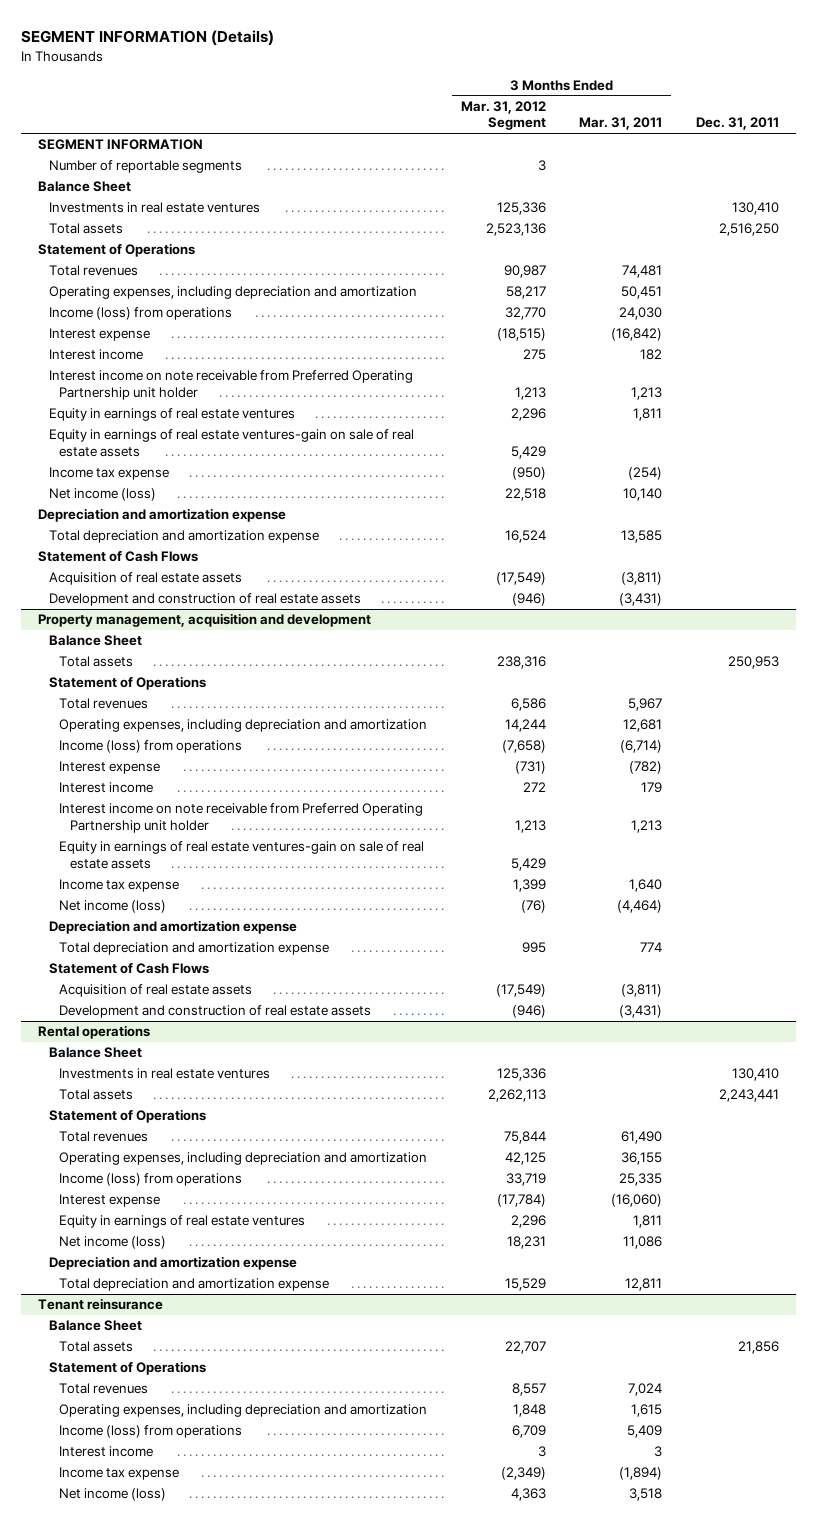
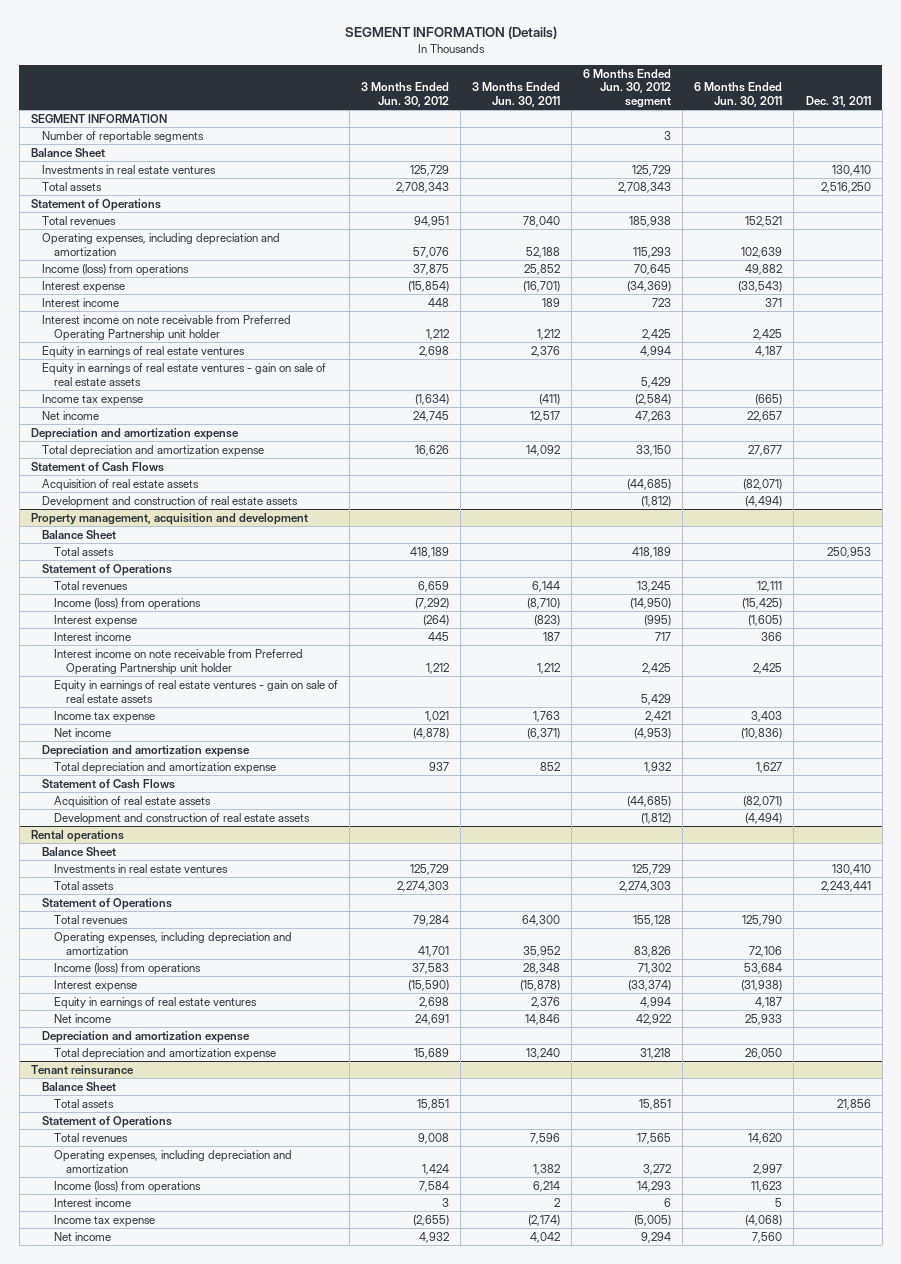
- | 3 Months Ended Mar. 31, 2012 Segment | 3 Months Ended Mar. 31, 2011 | Dec. 31, 2011
+ | 3 Months Ended Jun. 30, 2012 | 3 Months Ended Jun. 30, 2011 | 6 Months Ended Jun. 30, 2012 segment | 6 Months Ended Jun. 30, 2011 | Dec. 31, 2011
- Equity in earnings of real estate ventures-gain on sale of real estate assets | 5,429 | |
+ Equity in earnings of real estate ventures - gain on sale of real estate assets | | | 5,429 | |
- Net income (loss) | 22,518 | 10,140 |
+ Net income | 24,745 | 12,517 | 47,263 | 22,657 |
@ Property management, acquisition and development
- Operating expenses, including depreciation and amortization | 14,244 | 12,681 |
- Equity in earnings of real estate ventures-gain on sale of real estate assets | 5,429 | |
+ Equity in earnings of real estate ventures - gain on sale of real estate assets | | | 5,429 | |
- Net income (loss) | (76) | (4,464) |
+ Net income | (4,878) | (6,371) | (4,953) | (10,836) |
@ Rental operations
- Net income (loss) | 18,231 | 11,086 |
+ Net income | 24,691 | 14,846 | 42,922 | 25,933 |
@ Tenant reinsurance
- Net income (loss) | 4,363 | 3,518 |
+ Net income | 4,932 | 4,042 | 9,294 | 7,560 |

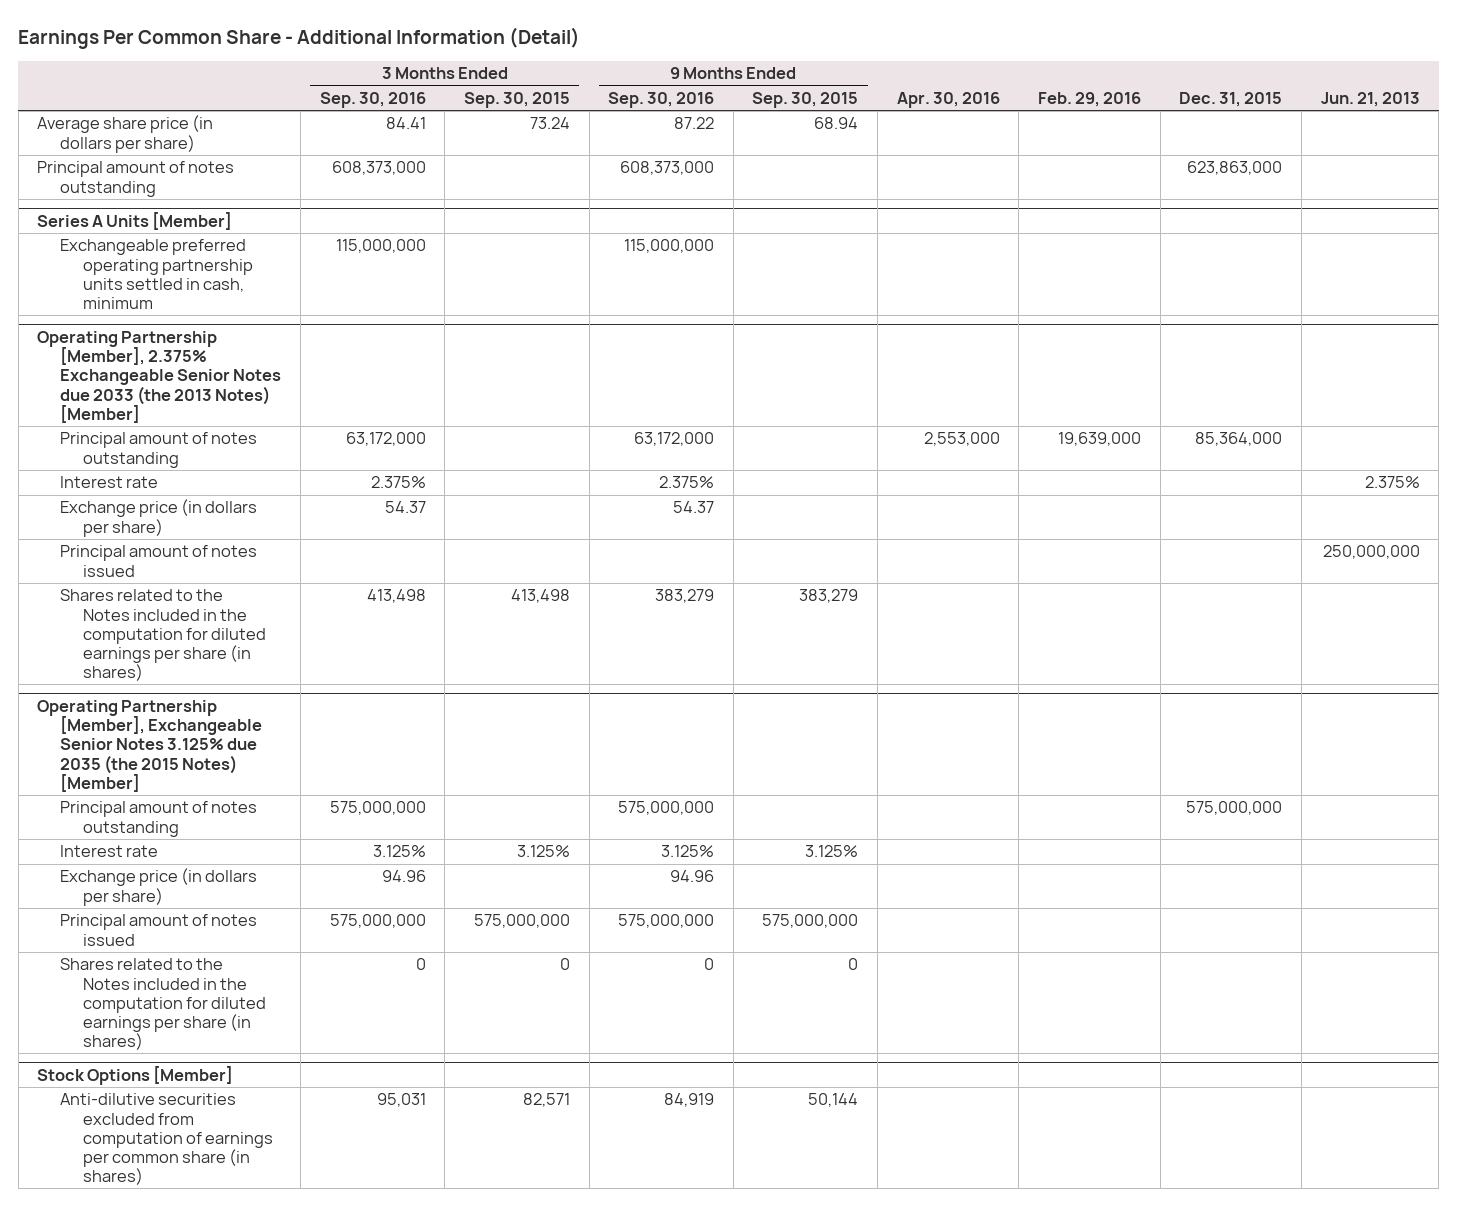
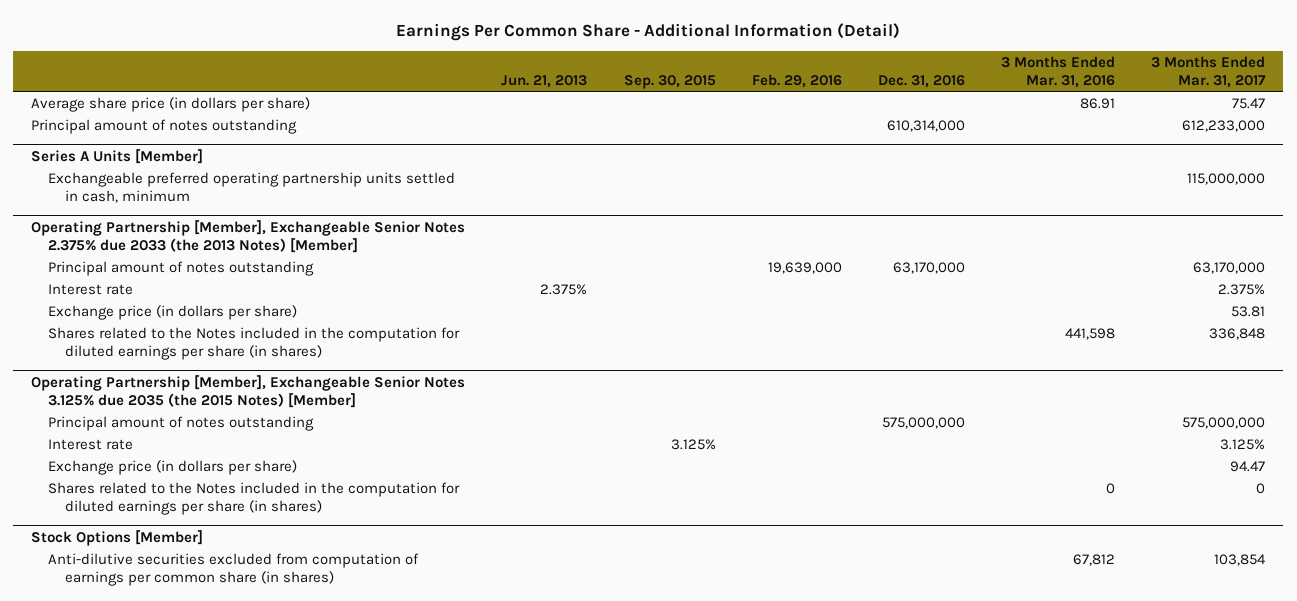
- | 3 Months Ended Sep. 30, 2016 | 3 Months Ended Sep. 30, 2015 | 9 Months Ended Sep. 30, 2016 | 9 Months Ended Sep. 30, 2015 | Apr. 30, 2016 | Feb. 29, 2016 | Dec. 31, 2015 | Jun. 21, 2013
+ | Jun. 21, 2013 | Sep. 30, 2015 | Feb. 29, 2016 | Dec. 31, 2016 | 3 Months Ended Mar. 31, 2016 | 3 Months Ended Mar. 31, 2017
- Operating Partnership [Member], 2.375% Exchangeable Senior Notes due 2033 (the 2013 Notes) [Member]
+ Operating Partnership [Member], Exchangeable Senior Notes 2.375% due 2033 (the 2013 Notes) [Member]
- Principal amount of notes issued | | | | | | | | 250,000,000
@ Operating Partnership [Member], Exchangeable Senior Notes 3.125% due 2035 (the 2015 Notes) [Member]
- Principal amount of notes issued | 575,000,000 | 575,000,000 | 575,000,000 | 575,000,000 | | | |

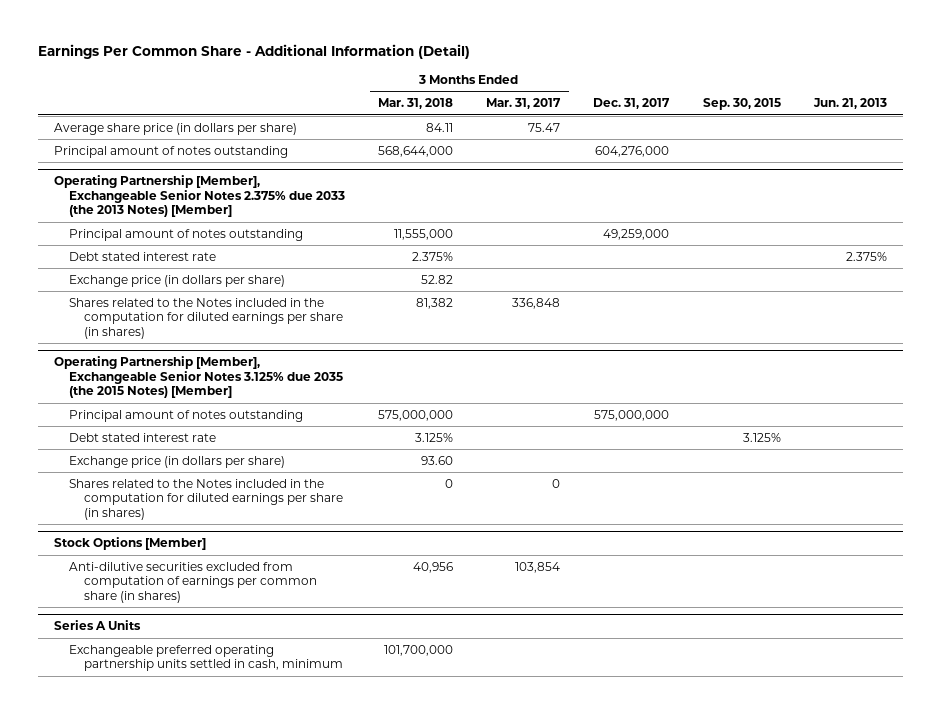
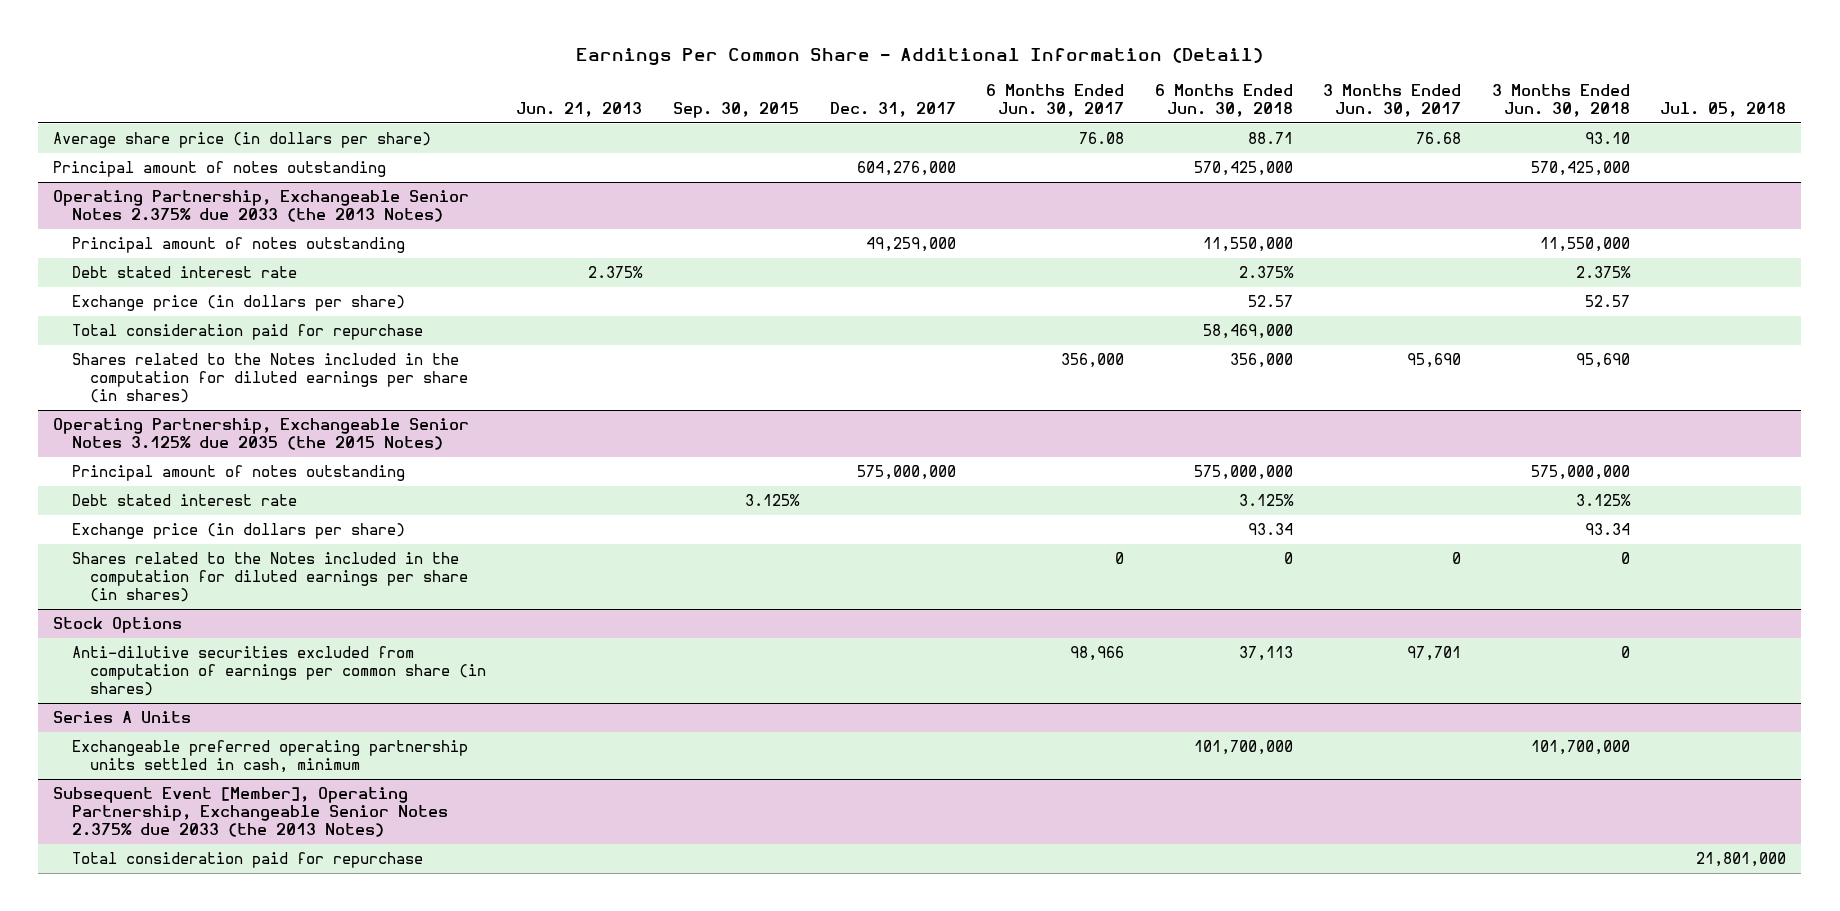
- | 3 Months Ended Mar. 31, 2018 | 3 Months Ended Mar. 31, 2017 | Dec. 31, 2017 | Sep. 30, 2015 | Jun. 21, 2013
+ | Jun. 21, 2013 | Sep. 30, 2015 | Dec. 31, 2017 | 6 Months Ended Jun. 30, 2017 | 6 Months Ended Jun. 30, 2018 | 3 Months Ended Jun. 30, 2017 | 3 Months Ended Jun. 30, 2018 | Jul. 05, 2018
- Operating Partnership [Member], Exchangeable Senior Notes 2.375% due 2033 (the 2013 Notes) [Member]
+ Operating Partnership, Exchangeable Senior Notes 2.375% due 2033 (the 2013 Notes)
+ Total consideration paid for repurchase | | | | | 58,469,000 | | |
- Operating Partnership [Member], Exchangeable Senior Notes 3.125% due 2035 (the 2015 Notes) [Member]
+ Operating Partnership, Exchangeable Senior Notes 3.125% due 2035 (the 2015 Notes)
- Stock Options [Member]
+ Stock Options
+ Subsequent Event [Member], Operating Partnership, Exchangeable Senior Notes 2.375% due 2033 (the 2013 Notes)
+ Total consideration paid for repurchase | | | | | | | | 21,801,000

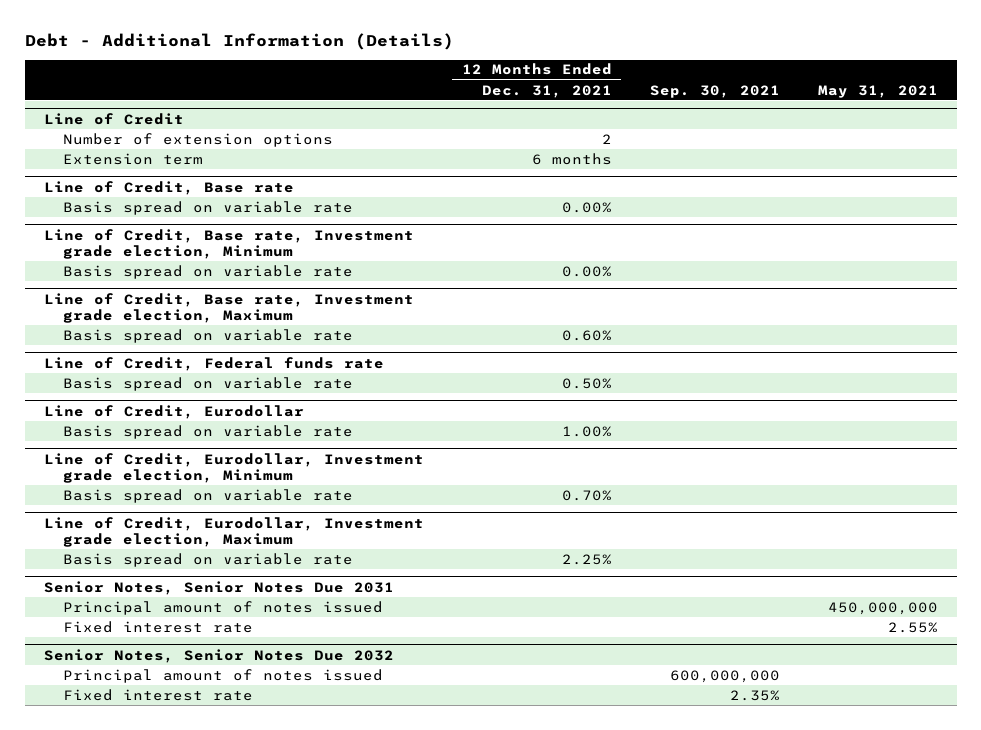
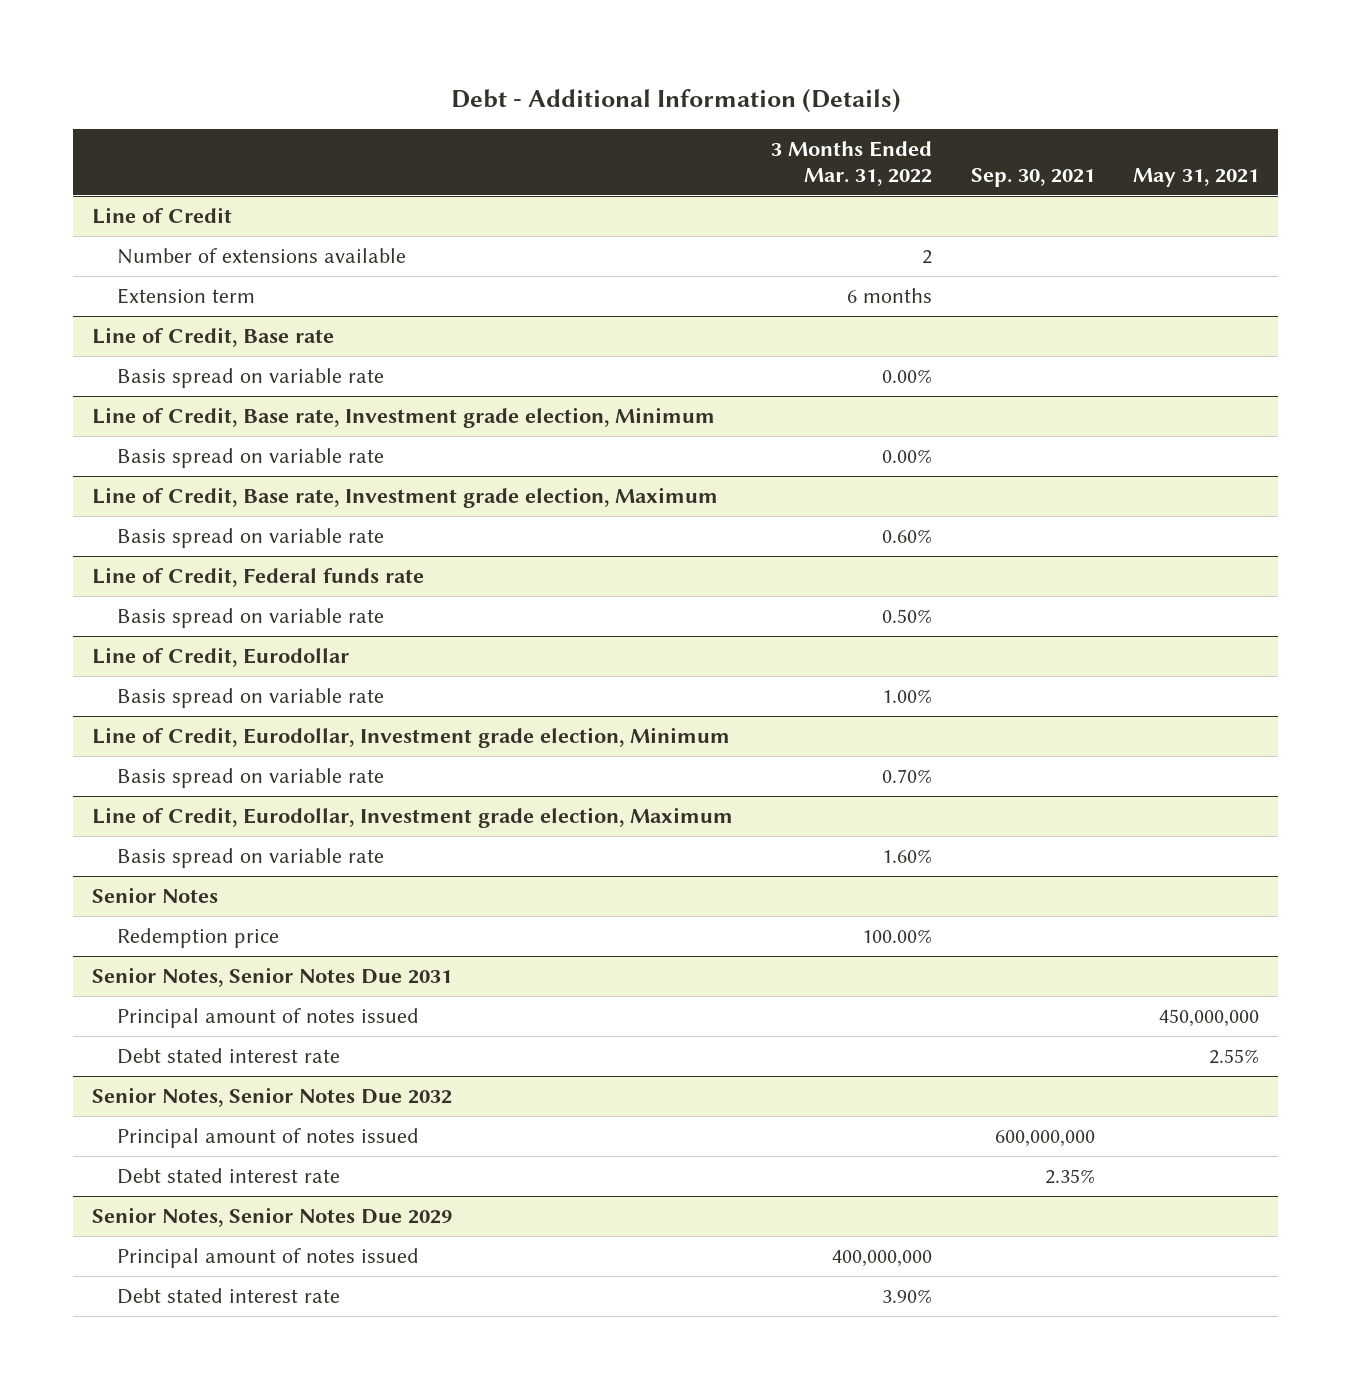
- | 12 Months Ended Dec. 31, 2021 | Sep. 30, 2021 | May 31, 2021
+ | 3 Months Ended Mar. 31, 2022 | Sep. 30, 2021 | May 31, 2021
@ Line of Credit
- Number of extension options | 2 | |
+ Number of extensions available | 2 | |
+ Senior Notes
+ Redemption price | 100.00% | |
@ Senior Notes, Senior Notes Due 2031
- Fixed interest rate | | | 2.55%
+ Debt stated interest rate | | | 2.55%
@ Senior Notes, Senior Notes Due 2032
- Fixed interest rate | | 2.35% |
+ Debt stated interest rate | | 2.35% |
+ Senior Notes, Senior Notes Due 2029
+ Principal amount of notes issued | 400,000,000 | |
+ Debt stated interest rate | 3.90% | |

